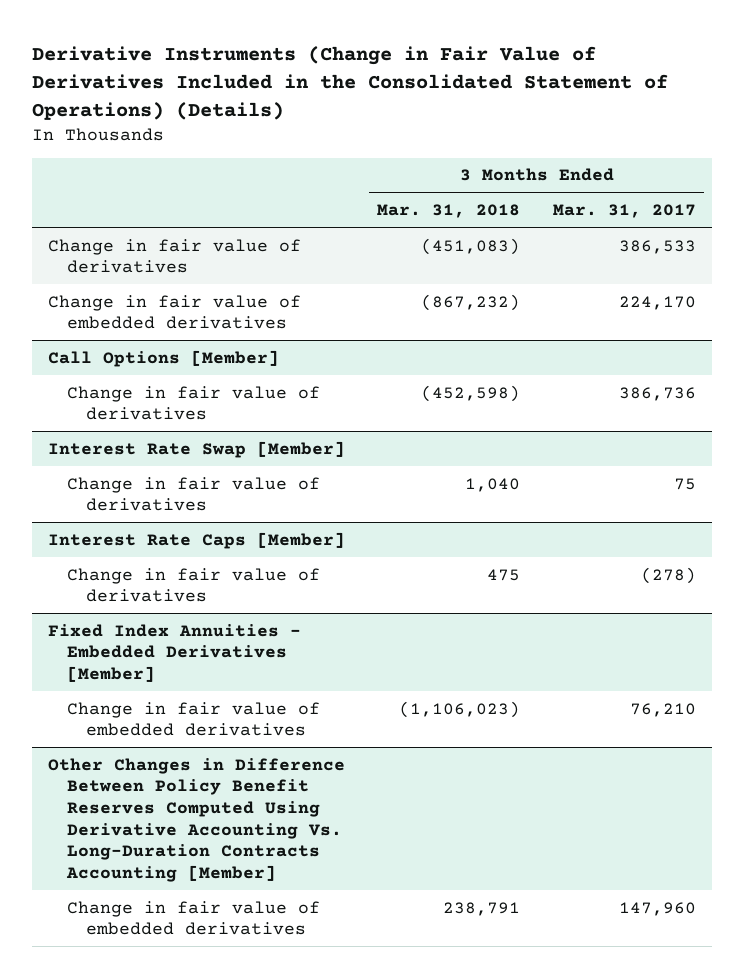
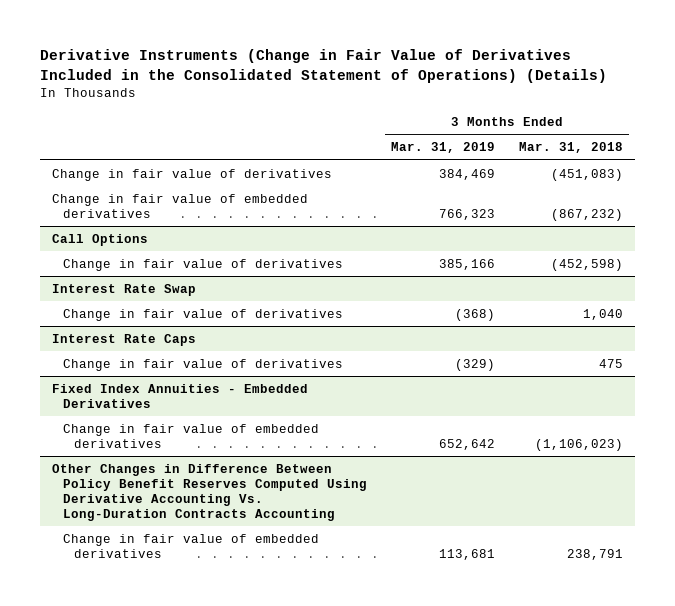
- | 3 Months Ended Mar. 31, 2018 | 3 Months Ended Mar. 31, 2017
+ | 3 Months Ended Mar. 31, 2019 | 3 Months Ended Mar. 31, 2018
- Call Options [Member]
+ Call Options
- Interest Rate Swap [Member]
+ Interest Rate Swap
- Interest Rate Caps [Member]
+ Interest Rate Caps
- Fixed Index Annuities - Embedded Derivatives [Member]
+ Fixed Index Annuities - Embedded Derivatives
- Other Changes in Difference Between Policy Benefit Reserves Computed Using Derivative Accounting Vs. Long-Duration Contracts Accounting [Member]
+ Other Changes in Difference Between Policy Benefit Reserves Computed Using Derivative Accounting Vs. Long-Duration Contracts Accounting

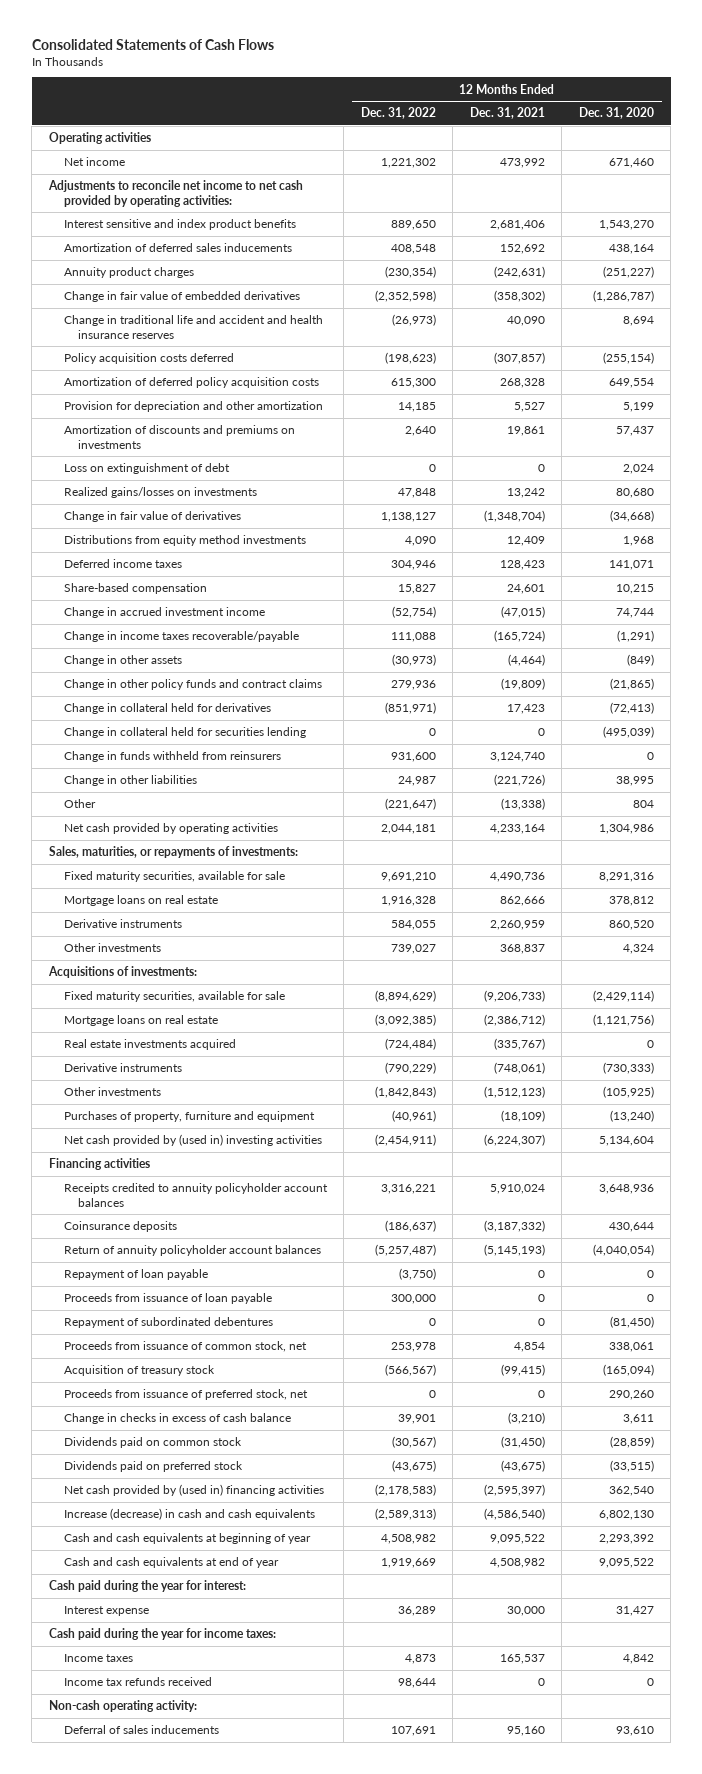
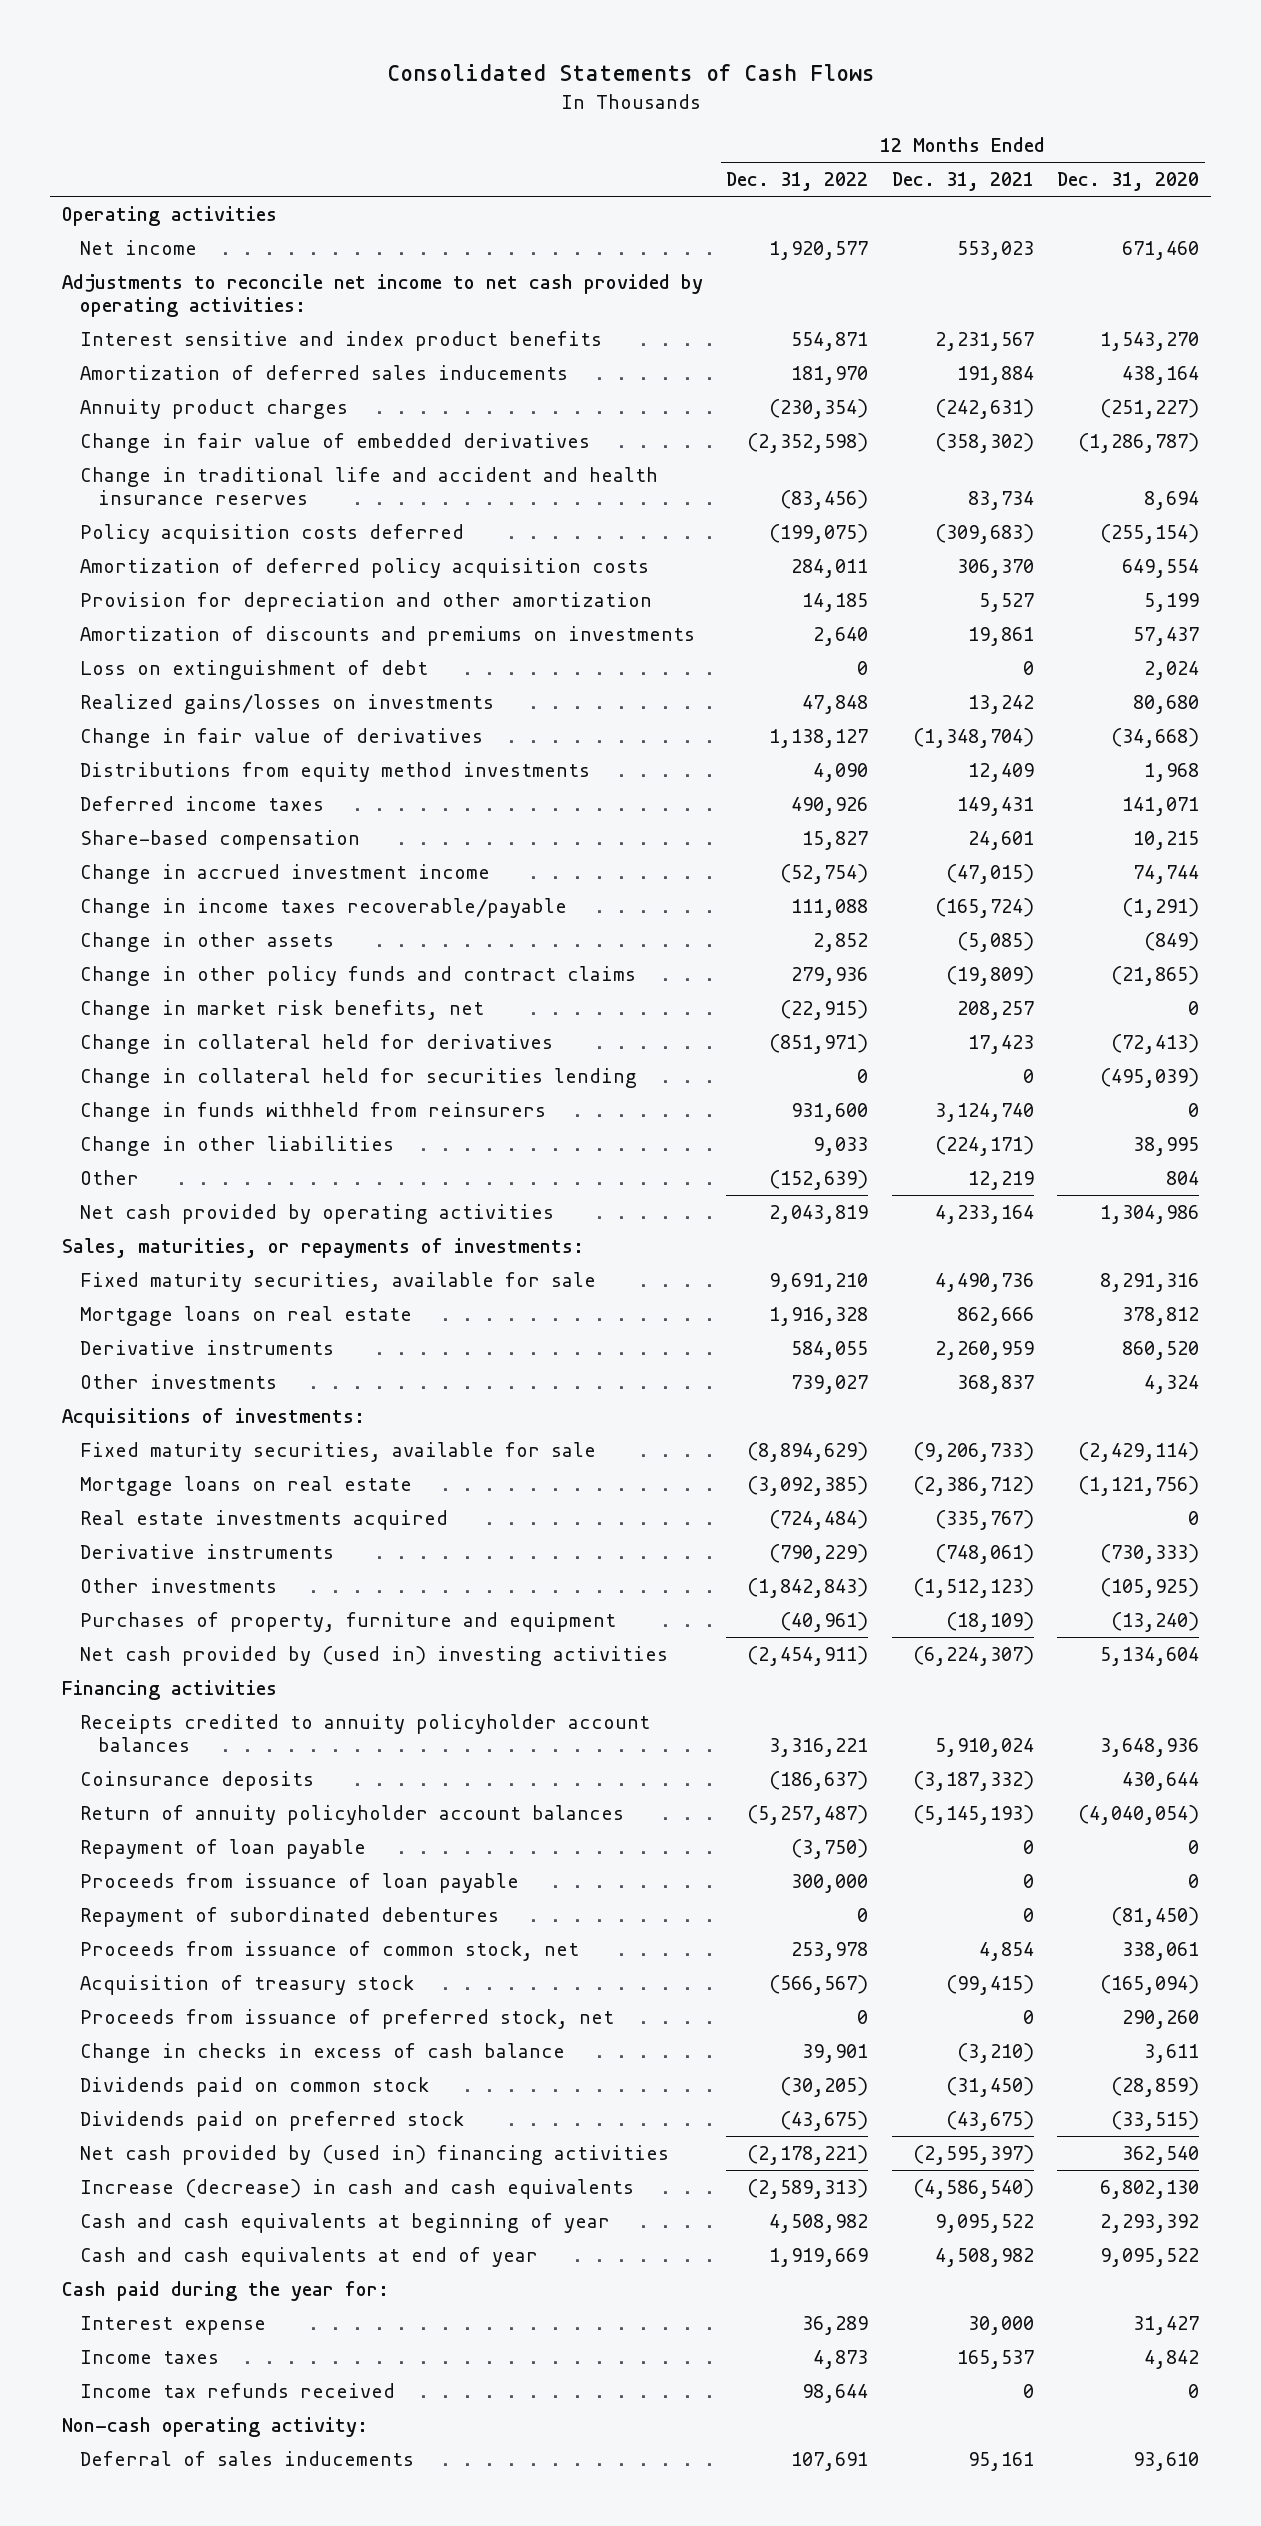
- Net income | 1,221,302 | 473,992 | 671,460
+ Net income | 1,920,577 | 553,023 | 671,460
- Interest sensitive and index product benefits | 889,650 | 2,681,406 | 1,543,270
- Amortization of deferred sales inducements | 408,548 | 152,692 | 438,164
+ Interest sensitive and index product benefits | 554,871 | 2,231,567 | 1,543,270
+ Amortization of deferred sales inducements | 181,970 | 191,884 | 438,164
- Change in traditional life and accident and health insurance reserves | (26,973) | 40,090 | 8,694
- Policy acquisition costs deferred | (198,623) | (307,857) | (255,154)
- Amortization of deferred policy acquisition costs | 615,300 | 268,328 | 649,554
+ Change in traditional life and accident and health insurance reserves | (83,456) | 83,734 | 8,694
+ Policy acquisition costs deferred | (199,075) | (309,683) | (255,154)
+ Amortization of deferred policy acquisition costs | 284,011 | 306,370 | 649,554
- Deferred income taxes | 304,946 | 128,423 | 141,071
+ Deferred income taxes | 490,926 | 149,431 | 141,071
- Change in other assets | (30,973) | (4,464) | (849)
+ Change in other assets | 2,852 | (5,085) | (849)
+ Change in market risk benefits, net | (22,915) | 208,257 | 0
- Change in other liabilities | 24,987 | (221,726) | 38,995
- Other | (221,647) | (13,338) | 804
- Net cash provided by operating activities | 2,044,181 | 4,233,164 | 1,304,986
+ Change in other liabilities | 9,033 | (224,171) | 38,995
+ Other | (152,639) | 12,219 | 804
+ Net cash provided by operating activities | 2,043,819 | 4,233,164 | 1,304,986
- Dividends paid on common stock | (30,567) | (31,450) | (28,859)
+ Dividends paid on common stock | (30,205) | (31,450) | (28,859)
- Net cash provided by (used in) financing activities | (2,178,583) | (2,595,397) | 362,540
+ Net cash provided by (used in) financing activities | (2,178,221) | (2,595,397) | 362,540
- Cash paid during the year for interest:
+ Cash paid during the year for:
- Cash paid during the year for income taxes:
- Deferral of sales inducements | 107,691 | 95,160 | 93,610
+ Deferral of sales inducements | 107,691 | 95,161 | 93,610

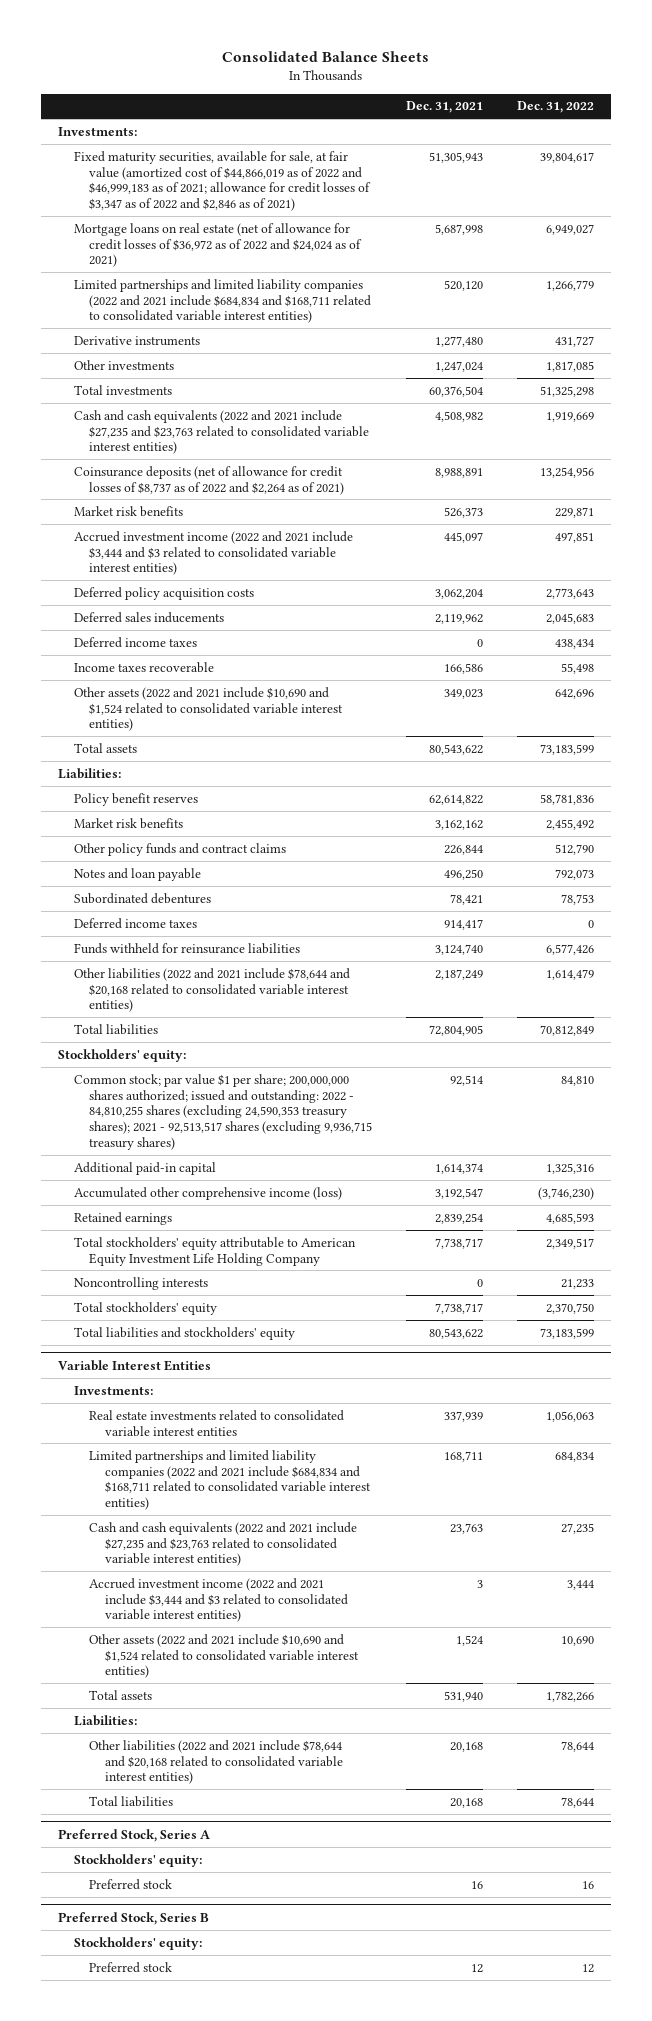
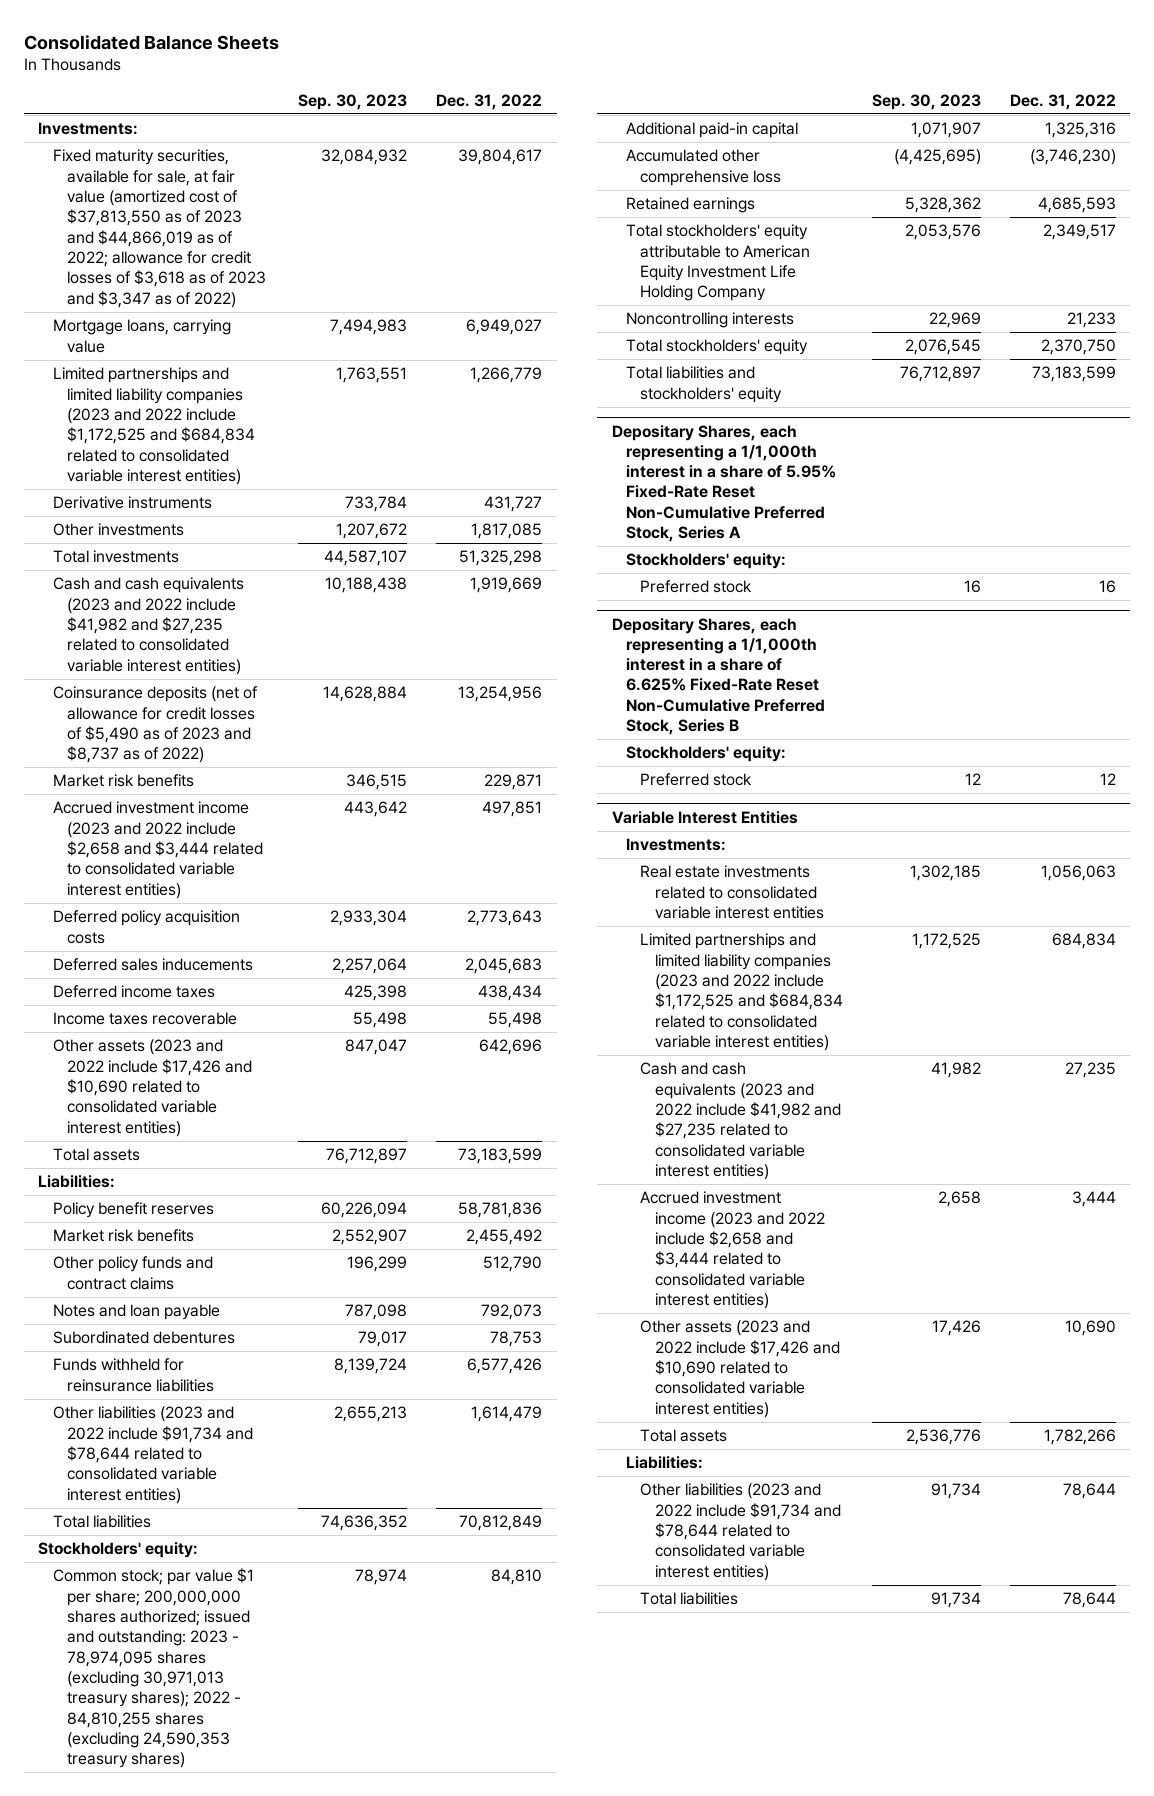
- | Dec. 31, 2021 | Dec. 31, 2022
+ | Sep. 30, 2023 | Dec. 31, 2022
- Fixed maturity securities, available for sale, at fair value (amortized cost of $44,866,019 as of 2022 and $46,999,183 as of 2021; allowance for credit losses of $3,347 as of 2022 and $2,846 as of 2021) | 51,305,943 | 39,804,617
- Mortgage loans on real estate (net of allowance for credit losses of $36,972 as of 2022 and $24,024 as of 2021) | 5,687,998 | 6,949,027
- Limited partnerships and limited liability companies (2022 and 2021 include $684,834 and $168,711 related to consolidated variable interest entities) | 520,120 | 1,266,779
+ Fixed maturity securities, available for sale, at fair value (amortized cost of $37,813,550 as of 2023 and $44,866,019 as of 2022; allowance for credit losses of $3,618 as of 2023 and $3,347 as of 2022) | 32,084,932 | 39,804,617
+ Mortgage loans, carrying value | 7,494,983 | 6,949,027
+ Limited partnerships and limited liability companies (2023 and 2022 include $1,172,525 and $684,834 related to consolidated variable interest entities) | 1,763,551 | 1,266,779
- Cash and cash equivalents (2022 and 2021 include $27,235 and $23,763 related to consolidated variable interest entities) | 4,508,982 | 1,919,669
- Coinsurance deposits (net of allowance for credit losses of $8,737 as of 2022 and $2,264 as of 2021) | 8,988,891 | 13,254,956
+ Cash and cash equivalents (2023 and 2022 include $41,982 and $27,235 related to consolidated variable interest entities) | 10,188,438 | 1,919,669
+ Coinsurance deposits (net of allowance for credit losses of $5,490 as of 2023 and $8,737 as of 2022) | 14,628,884 | 13,254,956
- Accrued investment income (2022 and 2021 include $3,444 and $3 related to consolidated variable interest entities) | 445,097 | 497,851
+ Accrued investment income (2023 and 2022 include $2,658 and $3,444 related to consolidated variable interest entities) | 443,642 | 497,851
- Other assets (2022 and 2021 include $10,690 and $1,524 related to consolidated variable interest entities) | 349,023 | 642,696
+ Other assets (2023 and 2022 include $17,426 and $10,690 related to consolidated variable interest entities) | 847,047 | 642,696
- Deferred income taxes | 914,417 | 0
- Other liabilities (2022 and 2021 include $78,644 and $20,168 related to consolidated variable interest entities) | 2,187,249 | 1,614,479
+ Other liabilities (2023 and 2022 include $91,734 and $78,644 related to consolidated variable interest entities) | 2,655,213 | 1,614,479
- Common stock; par value $1 per share; 200,000,000 shares authorized; issued and outstanding: 2022 - 84,810,255 shares (excluding 24,590,353 treasury shares); 2021 - 92,513,517 shares (excluding 9,936,715 treasury shares) | 92,514 | 84,810
+ Common stock; par value $1 per share; 200,000,000 shares authorized; issued and outstanding: 2023 - 78,974,095 shares (excluding 30,971,013 treasury shares); 2022 - 84,810,255 shares (excluding 24,590,353 treasury shares) | 78,974 | 84,810
- Accumulated other comprehensive income (loss) | 3,192,547 | (3,746,230)
+ Accumulated other comprehensive loss | (4,425,695) | (3,746,230)
+ Depositary Shares, each representing a 1/1,000th interest in a share of 5.95% Fixed-Rate Reset Non-Cumulative Preferred Stock, Series A
+ Stockholders' equity:
+ Preferred stock | 16 | 16
+ Depositary Shares, each representing a 1/1,000th interest in a share of 6.625% Fixed-Rate Reset Non-Cumulative Preferred Stock, Series B
+ Stockholders' equity:
+ Preferred stock | 12 | 12
@ Variable Interest Entities
- Limited partnerships and limited liability companies (2022 and 2021 include $684,834 and $168,711 related to consolidated variable interest entities) | 168,711 | 684,834
- Cash and cash equivalents (2022 and 2021 include $27,235 and $23,763 related to consolidated variable interest entities) | 23,763 | 27,235
- Accrued investment income (2022 and 2021 include $3,444 and $3 related to consolidated variable interest entities) | 3 | 3,444
- Other assets (2022 and 2021 include $10,690 and $1,524 related to consolidated variable interest entities) | 1,524 | 10,690
+ Limited partnerships and limited liability companies (2023 and 2022 include $1,172,525 and $684,834 related to consolidated variable interest entities) | 1,172,525 | 684,834
+ Cash and cash equivalents (2023 and 2022 include $41,982 and $27,235 related to consolidated variable interest entities) | 41,982 | 27,235
+ Accrued investment income (2023 and 2022 include $2,658 and $3,444 related to consolidated variable interest entities) | 2,658 | 3,444
+ Other assets (2023 and 2022 include $17,426 and $10,690 related to consolidated variable interest entities) | 17,426 | 10,690
- Other liabilities (2022 and 2021 include $78,644 and $20,168 related to consolidated variable interest entities) | 20,168 | 78,644
+ Other liabilities (2023 and 2022 include $91,734 and $78,644 related to consolidated variable interest entities) | 91,734 | 78,644
- Preferred Stock, Series A
- Stockholders' equity:
- Preferred stock | 16 | 16
- Preferred Stock, Series B
- Stockholders' equity:
- Preferred stock | 12 | 12

